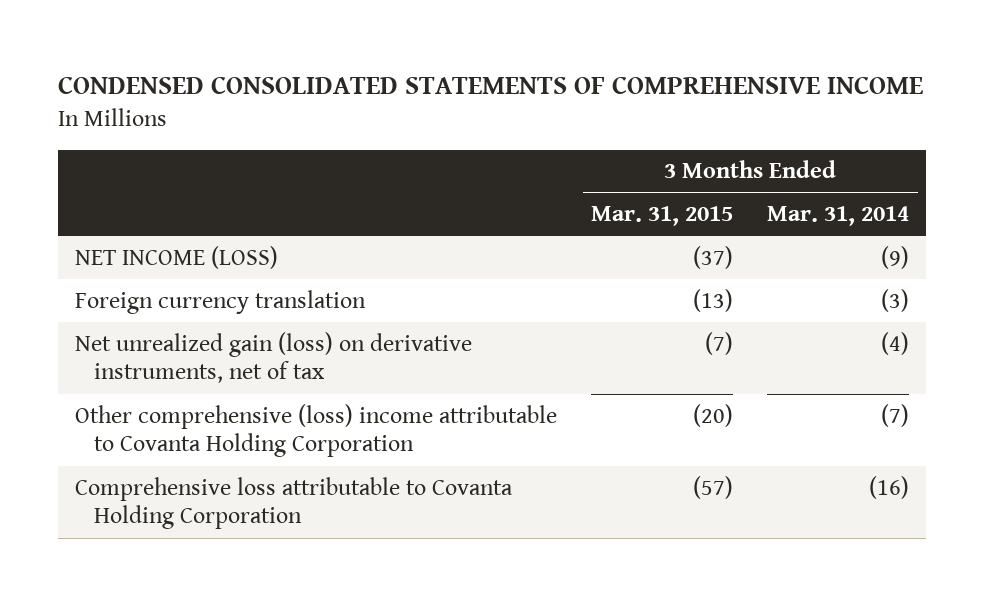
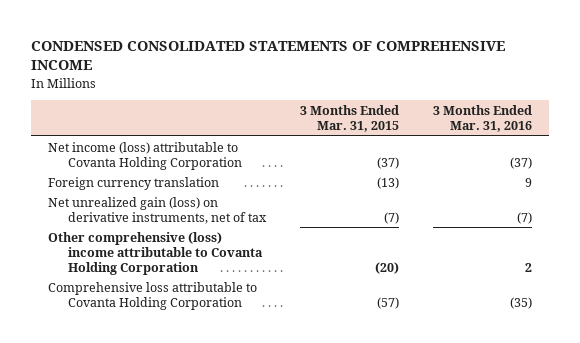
- | 3 Months Ended Mar. 31, 2015 | 3 Months Ended Mar. 31, 2014
+ | 3 Months Ended Mar. 31, 2015 | 3 Months Ended Mar. 31, 2016
- NET INCOME (LOSS) | (37) | (9)
+ Net income (loss) attributable to Covanta Holding Corporation | (37) | (37)

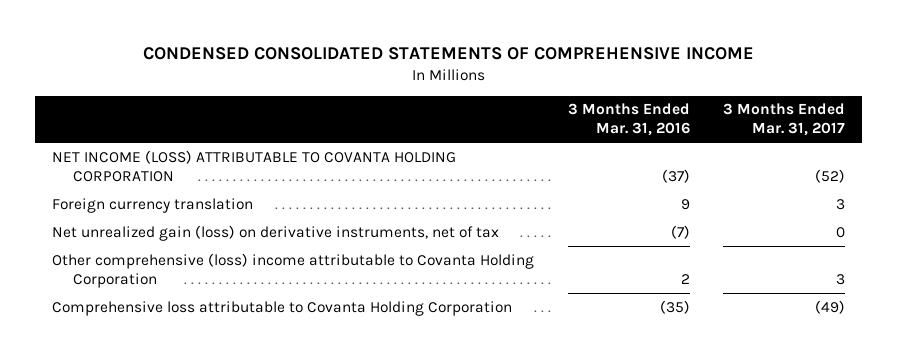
- | 3 Months Ended Mar. 31, 2015 | 3 Months Ended Mar. 31, 2016
+ | 3 Months Ended Mar. 31, 2016 | 3 Months Ended Mar. 31, 2017
- Net income (loss) attributable to Covanta Holding Corporation | (37) | (37)
+ NET INCOME (LOSS) ATTRIBUTABLE TO COVANTA HOLDING CORPORATION | (37) | (52)

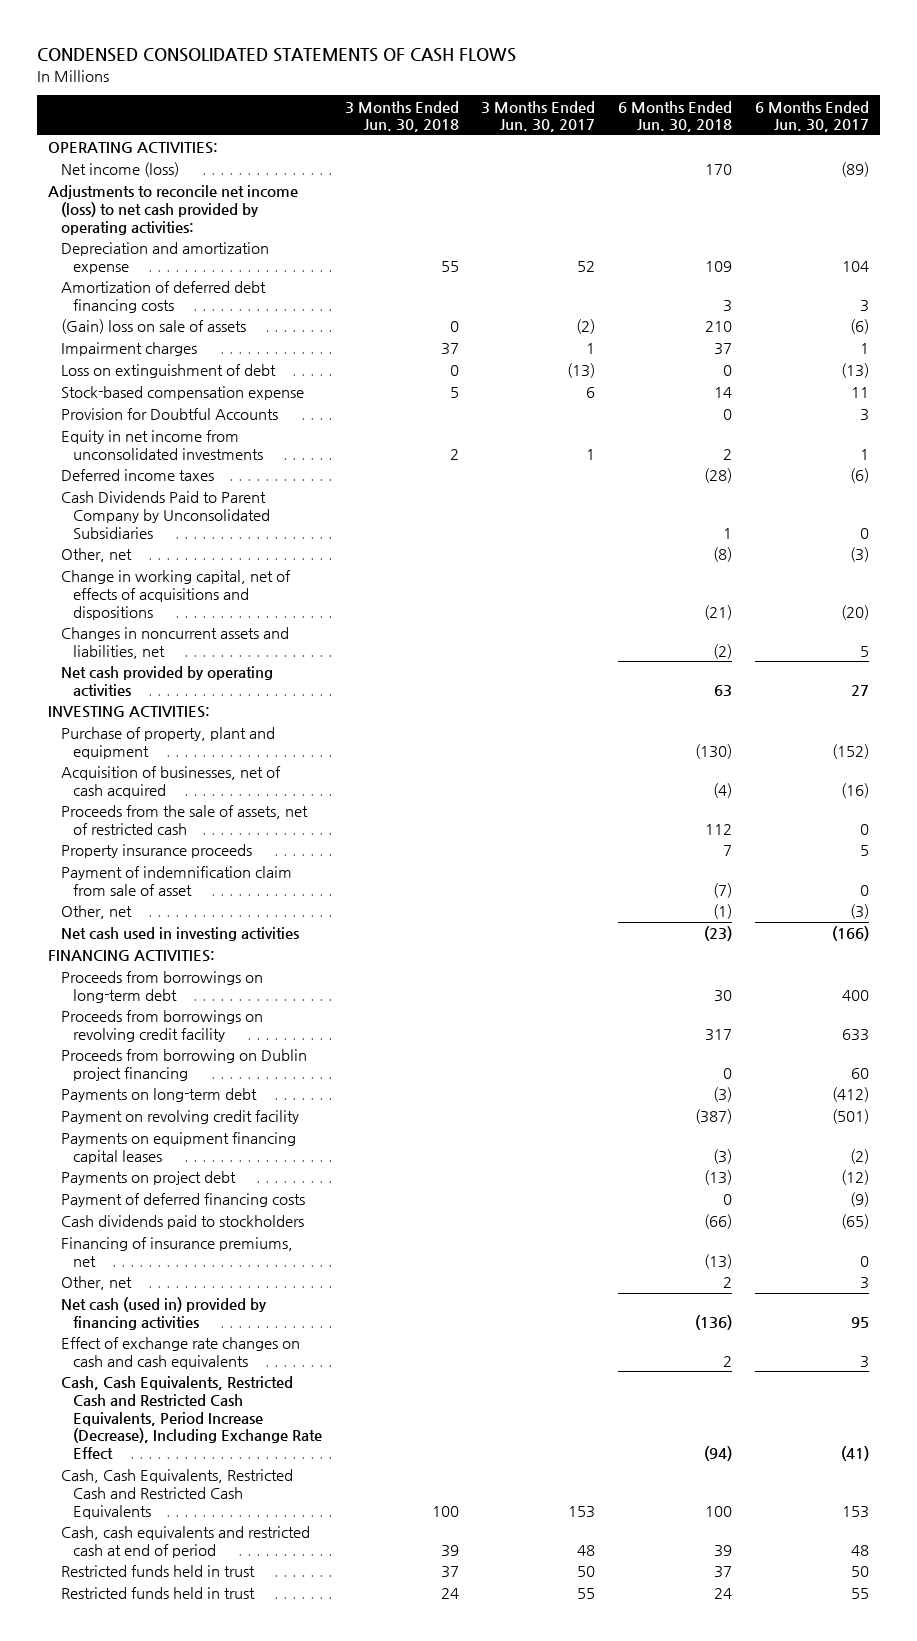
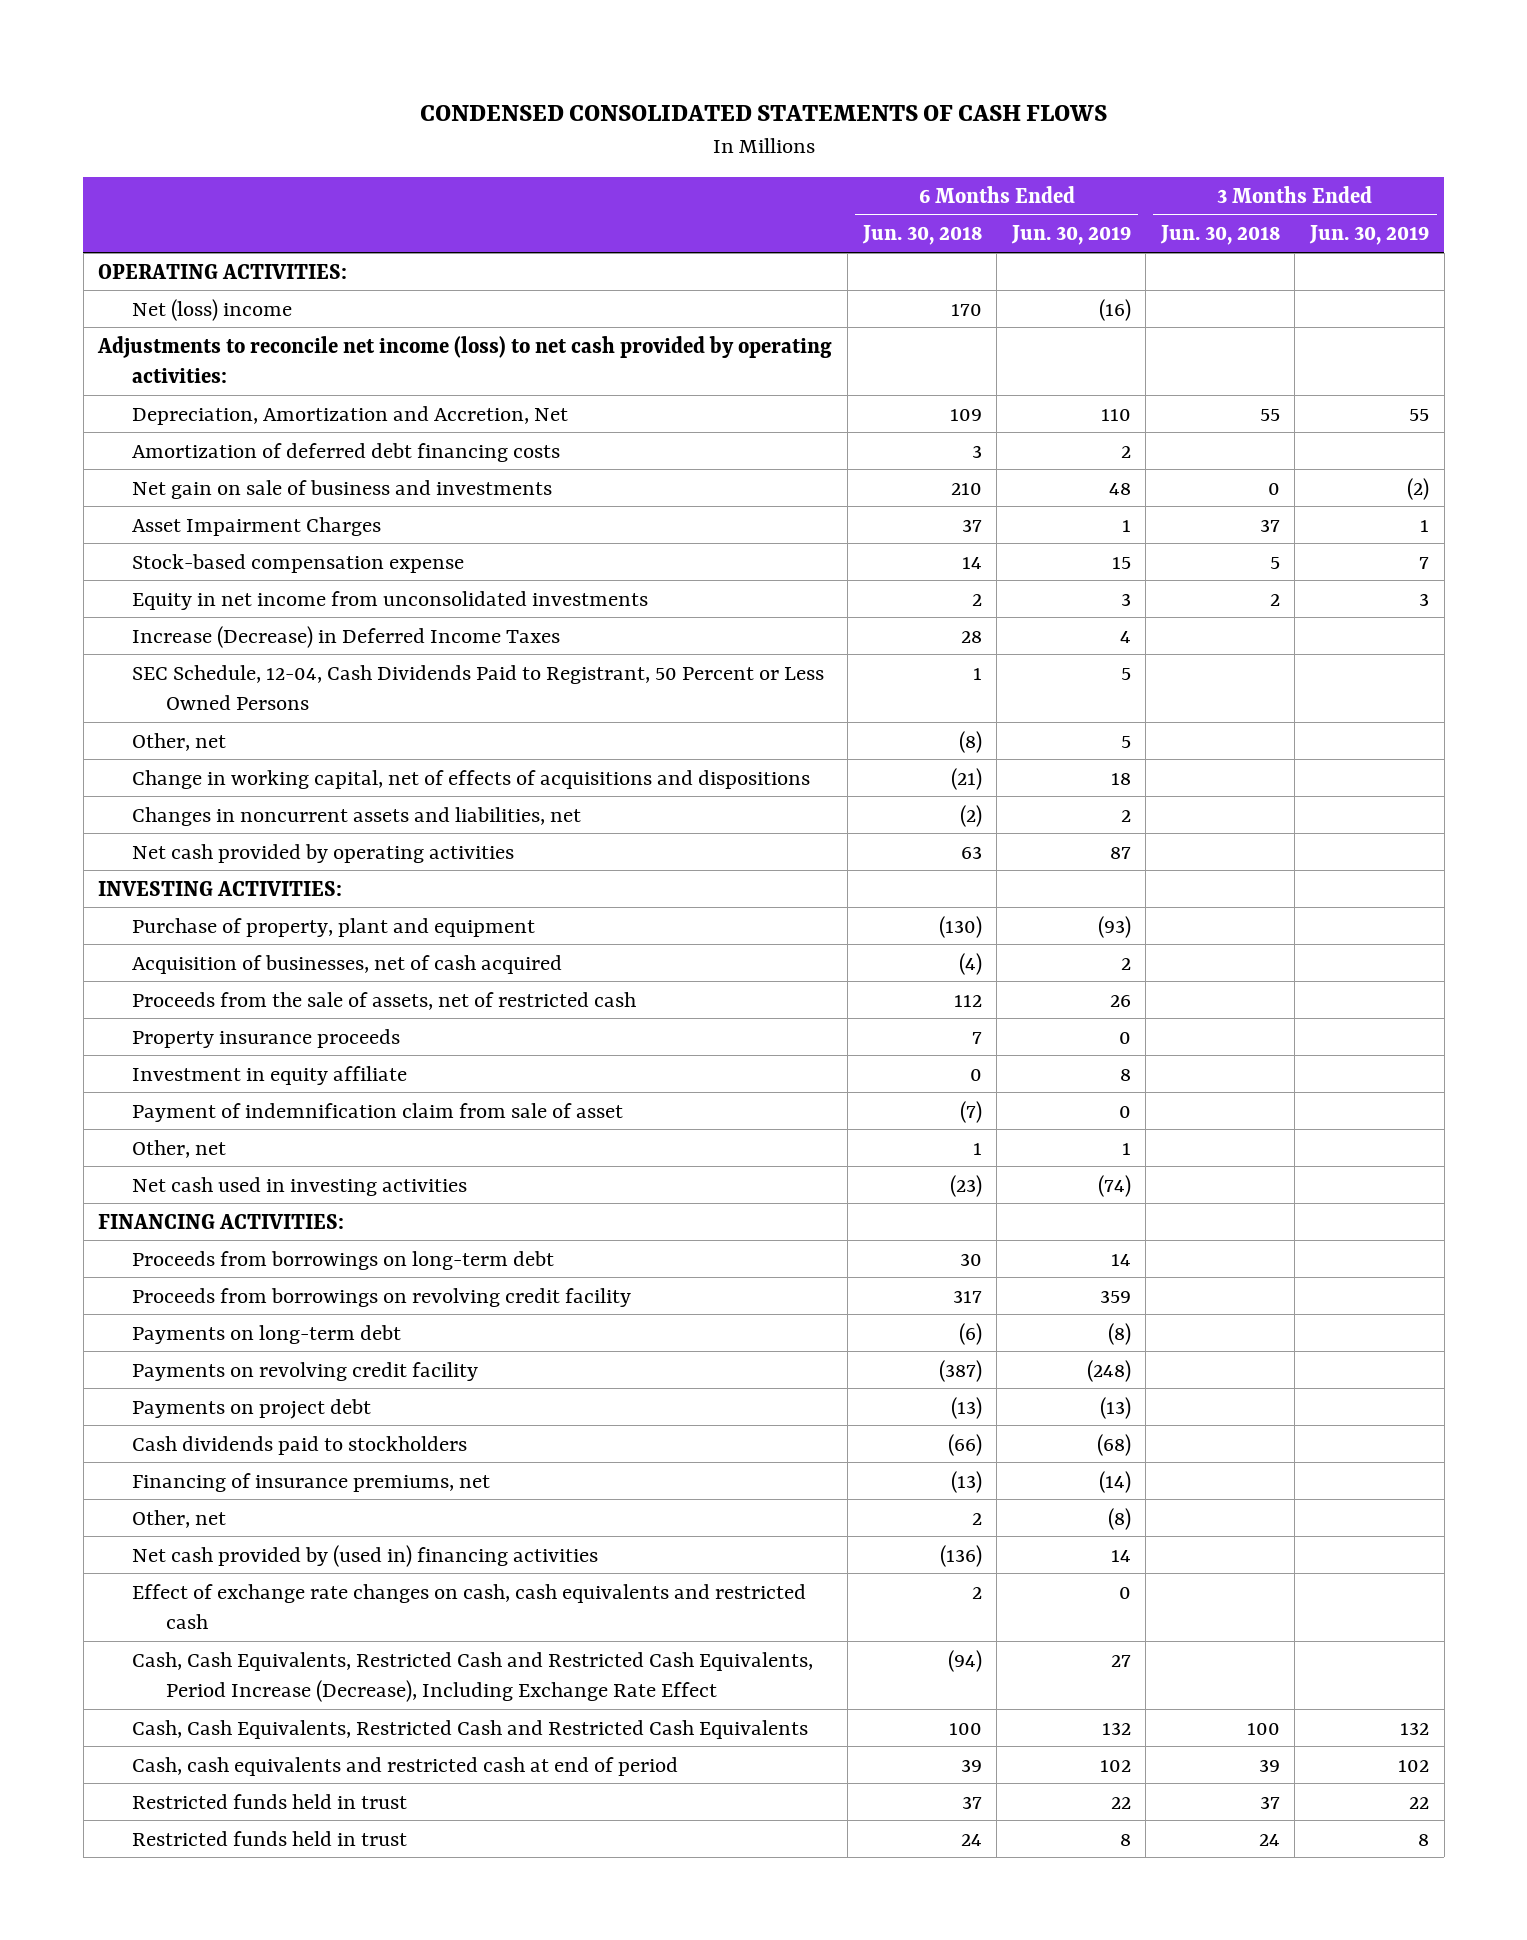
- | 3 Months Ended Jun. 30, 2018 | 3 Months Ended Jun. 30, 2017 | 6 Months Ended Jun. 30, 2018 | 6 Months Ended Jun. 30, 2017
+ | 6 Months Ended Jun. 30, 2018 | 6 Months Ended Jun. 30, 2019 | 3 Months Ended Jun. 30, 2018 | 3 Months Ended Jun. 30, 2019
- Net income (loss) | | | 170 | (89)
+ Net (loss) income | 170 | (16) | |
- Depreciation and amortization expense | 55 | 52 | 109 | 104
+ Depreciation, Amortization and Accretion, Net | 109 | 110 | 55 | 55
- (Gain) loss on sale of assets | 0 | (2) | 210 | (6)
- Impairment charges | 37 | 1 | 37 | 1
- Loss on extinguishment of debt | 0 | (13) | 0 | (13)
+ Net gain on sale of business and investments | 210 | 48 | 0 | (2)
+ Asset Impairment Charges | 37 | 1 | 37 | 1
- Provision for Doubtful Accounts | | | 0 | 3
- Deferred income taxes | | | (28) | (6)
- Cash Dividends Paid to Parent Company by Unconsolidated Subsidiaries | | | 1 | 0
+ Increase (Decrease) in Deferred Income Taxes | 28 | 4 | |
+ SEC Schedule, 12-04, Cash Dividends Paid to Registrant, 50 Percent or Less Owned Persons | 1 | 5 | |
+ Investment in equity affiliate | 0 | 8 | |
- Other, net | | | (1) | (3)
+ Other, net | 1 | 1 | |
- Proceeds from borrowing on Dublin project financing | | | 0 | 60
- Payments on long-term debt | | | (3) | (412)
- Payment on revolving credit facility | | | (387) | (501)
- Payments on equipment financing capital leases | | | (3) | (2)
+ Payments on long-term debt | (6) | (8) | |
+ Payments on revolving credit facility | (387) | (248) | |
- Payment of deferred financing costs | | | 0 | (9)
- Net cash (used in) provided by financing activities | | | (136) | 95
- Effect of exchange rate changes on cash and cash equivalents | | | 2 | 3
+ Net cash provided by (used in) financing activities | (136) | 14 | |
+ Effect of exchange rate changes on cash, cash equivalents and restricted cash | 2 | 0 | |

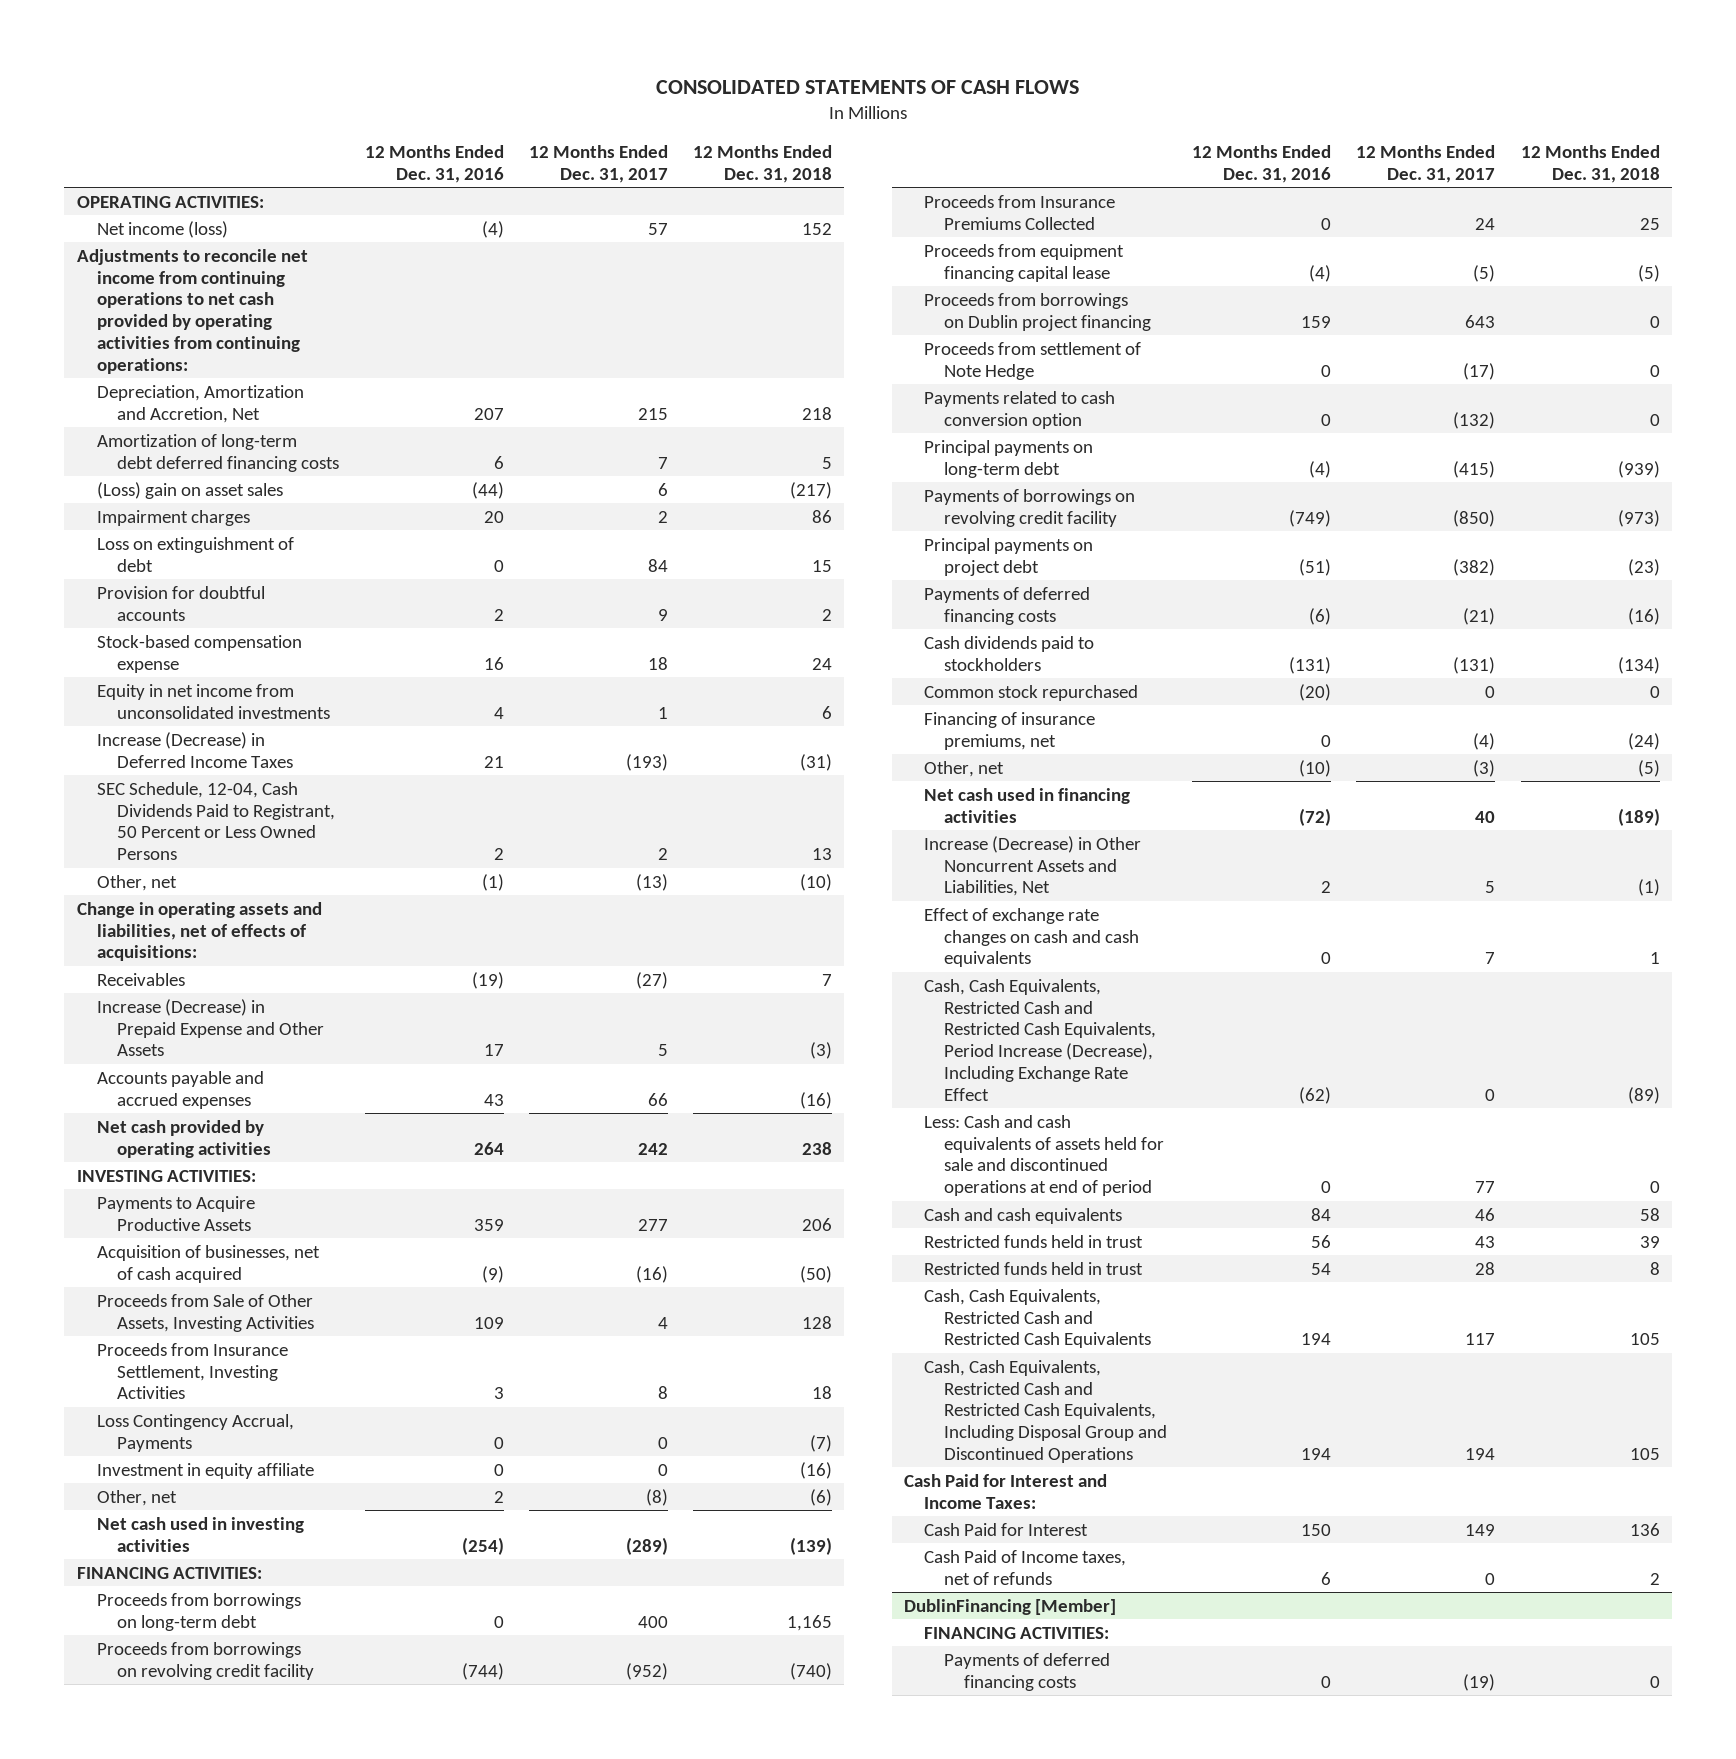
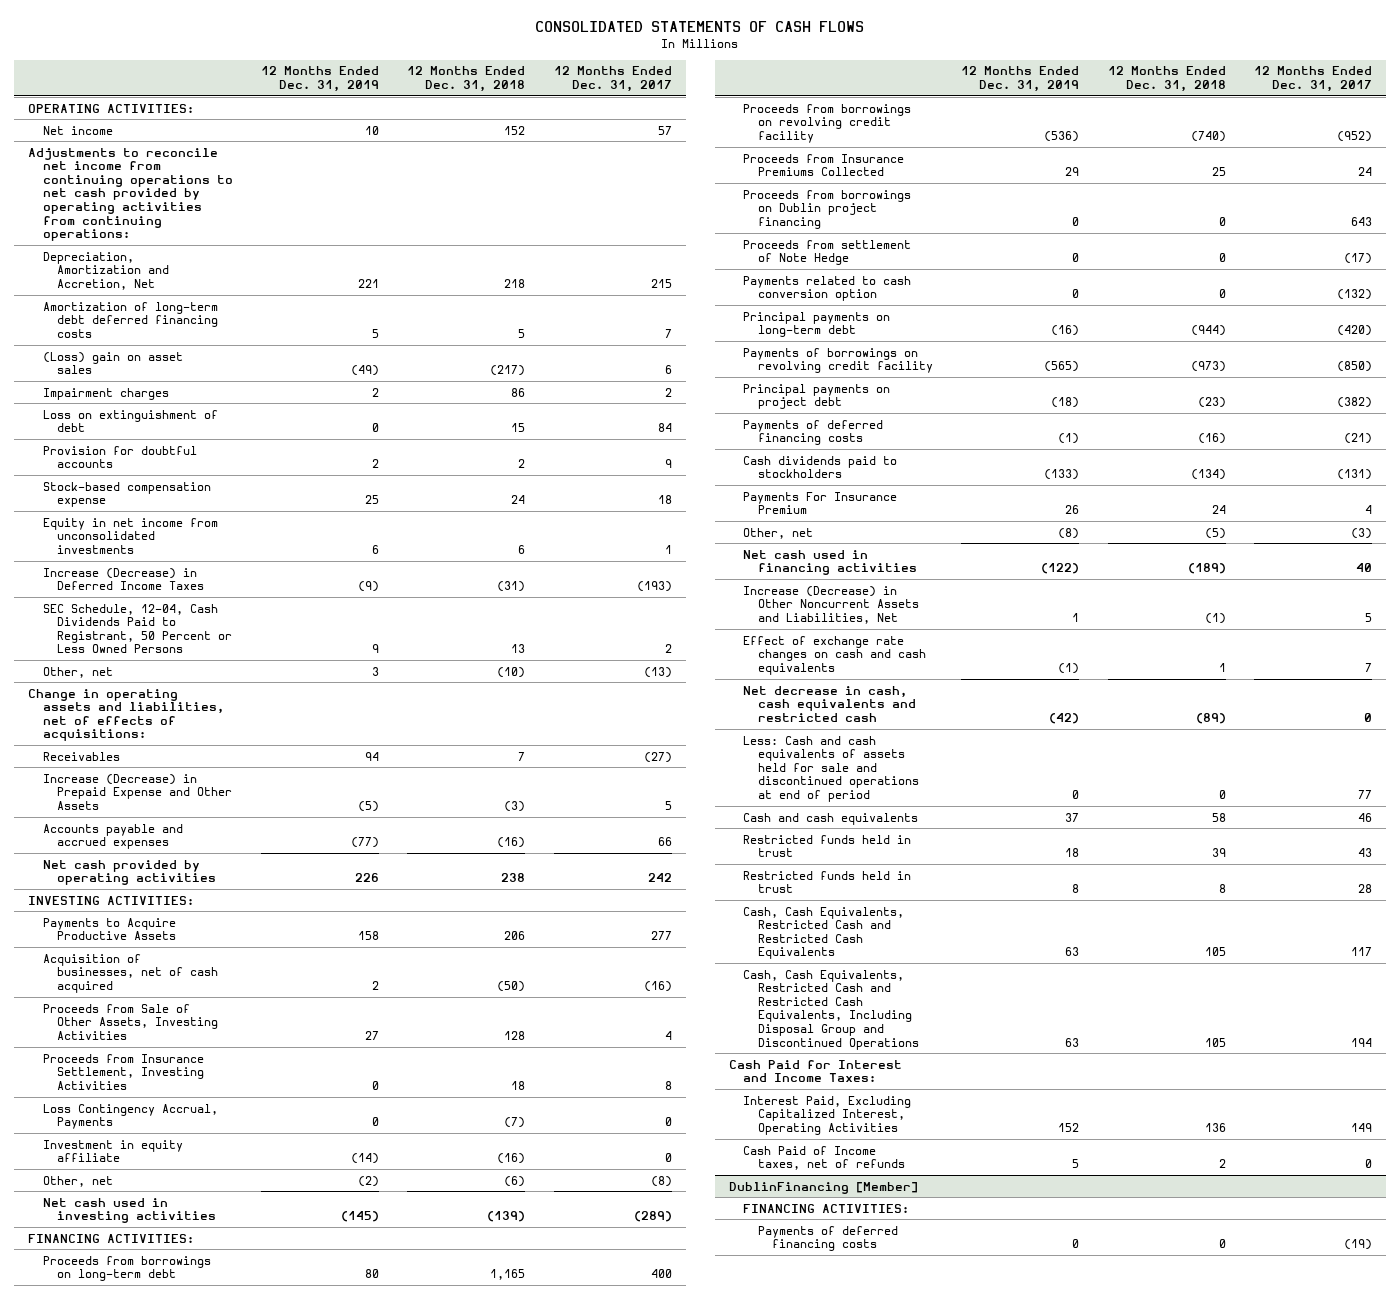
- | 12 Months Ended Dec. 31, 2016 | 12 Months Ended Dec. 31, 2017 | 12 Months Ended Dec. 31, 2018
+ | 12 Months Ended Dec. 31, 2019 | 12 Months Ended Dec. 31, 2018 | 12 Months Ended Dec. 31, 2017
- Net income (loss) | (4) | 57 | 152
+ Net income | 10 | 152 | 57
- Proceeds from equipment financing capital lease | (4) | (5) | (5)
- Principal payments on long-term debt | (4) | (415) | (939)
+ Principal payments on long-term debt | (16) | (944) | (420)
- Common stock repurchased | (20) | 0 | 0
- Financing of insurance premiums, net | 0 | (4) | (24)
+ Payments For Insurance Premium | 26 | 24 | 4
- Cash, Cash Equivalents, Restricted Cash and Restricted Cash Equivalents, Period Increase (Decrease), Including Exchange Rate Effect | (62) | 0 | (89)
+ Net decrease in cash, cash equivalents and restricted cash | (42) | (89) | 0
- Cash Paid for Interest | 150 | 149 | 136
+ Interest Paid, Excluding Capitalized Interest, Operating Activities | 152 | 136 | 149

